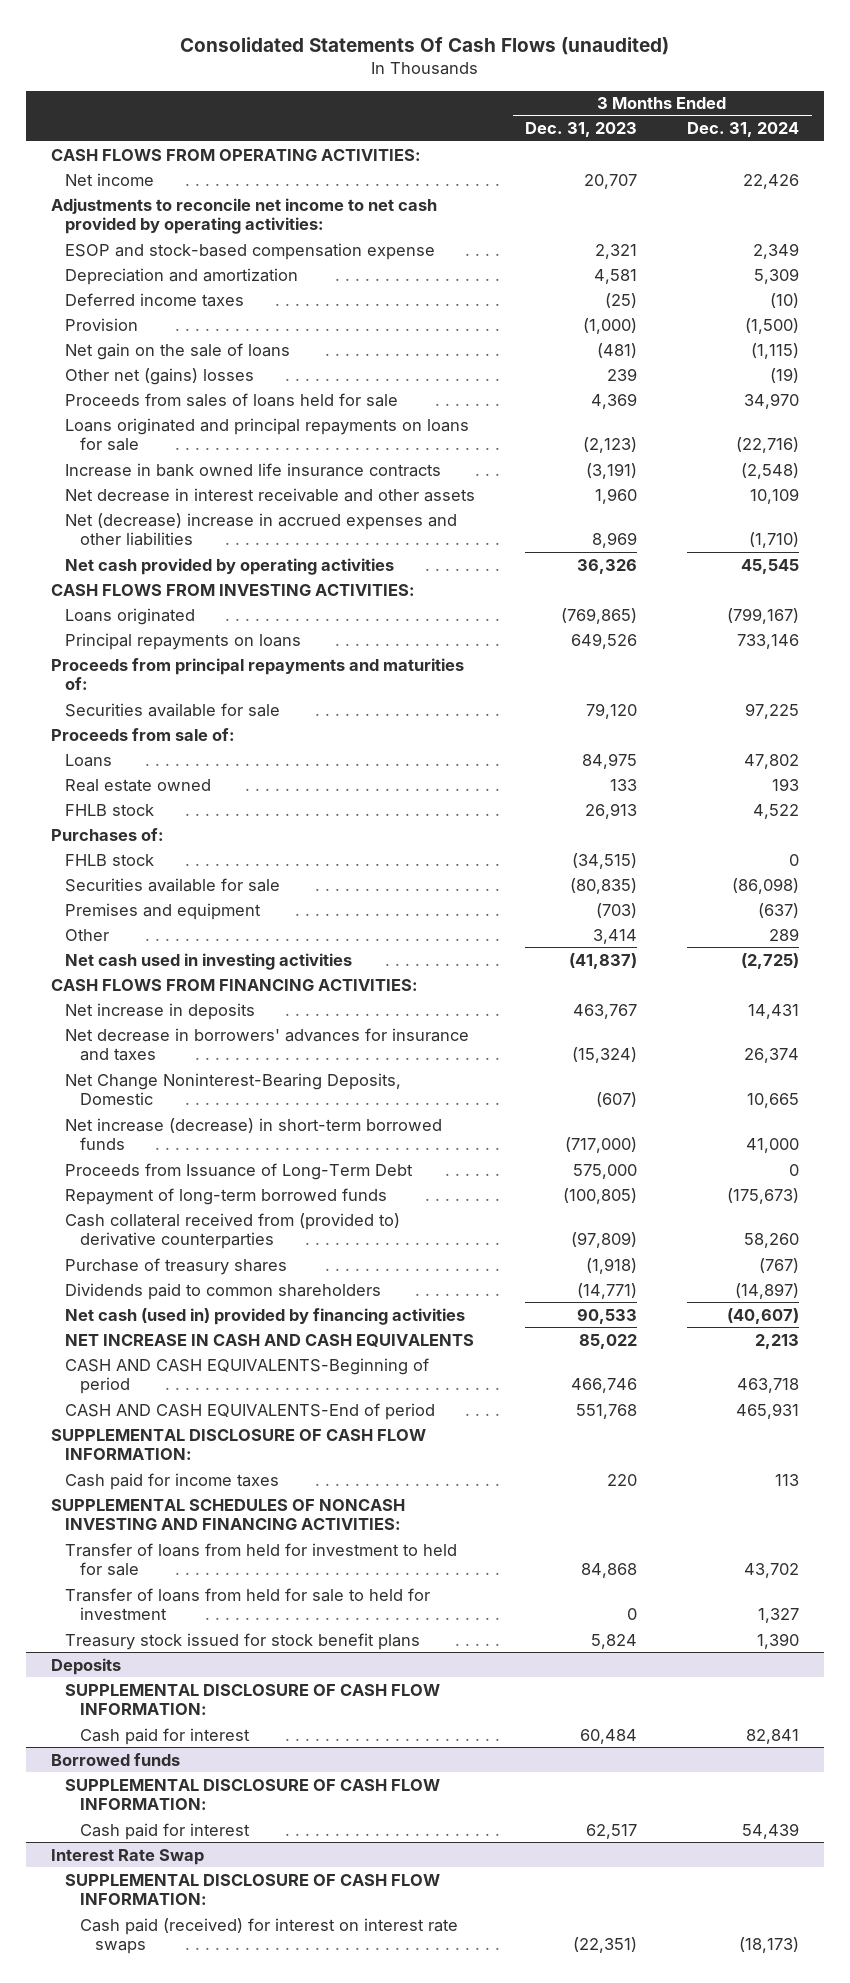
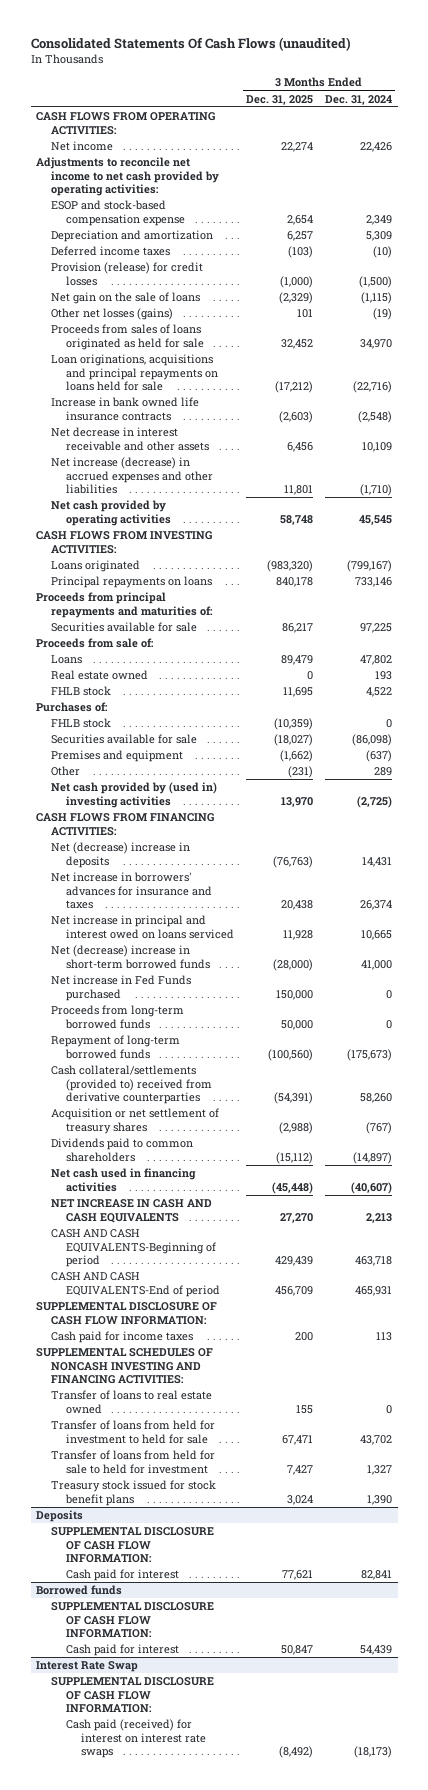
- | 3 Months Ended Dec. 31, 2023 | 3 Months Ended Dec. 31, 2024
+ | 3 Months Ended Dec. 31, 2025 | 3 Months Ended Dec. 31, 2024
- Provision | (1,000) | (1,500)
+ Provision (release) for credit losses | (1,000) | (1,500)
- Other net (gains) losses | 239 | (19)
- Proceeds from sales of loans held for sale | 4,369 | 34,970
- Loans originated and principal repayments on loans for sale | (2,123) | (22,716)
+ Other net losses (gains) | 101 | (19)
+ Proceeds from sales of loans originated as held for sale | 32,452 | 34,970
+ Loan originations, acquisitions and principal repayments on loans held for sale | (17,212) | (22,716)
- Net (decrease) increase in accrued expenses and other liabilities | 8,969 | (1,710)
+ Net increase (decrease) in accrued expenses and other liabilities | 11,801 | (1,710)
- Net cash used in investing activities | (41,837) | (2,725)
+ Net cash provided by (used in) investing activities | 13,970 | (2,725)
- Net increase in deposits | 463,767 | 14,431
- Net decrease in borrowers' advances for insurance and taxes | (15,324) | 26,374
- Net Change Noninterest-Bearing Deposits, Domestic | (607) | 10,665
- Net increase (decrease) in short-term borrowed funds | (717,000) | 41,000
- Proceeds from Issuance of Long-Term Debt | 575,000 | 0
+ Net (decrease) increase in deposits | (76,763) | 14,431
+ Net increase in borrowers' advances for insurance and taxes | 20,438 | 26,374
+ Net increase in principal and interest owed on loans serviced | 11,928 | 10,665
+ Net (decrease) increase in short-term borrowed funds | (28,000) | 41,000
+ Net increase in Fed Funds purchased | 150,000 | 0
+ Proceeds from long-term borrowed funds | 50,000 | 0
- Cash collateral received from (provided to) derivative counterparties | (97,809) | 58,260
- Purchase of treasury shares | (1,918) | (767)
+ Cash collateral/settlements (provided to) received from derivative counterparties | (54,391) | 58,260
+ Acquisition or net settlement of treasury shares | (2,988) | (767)
- Net cash (used in) provided by financing activities | 90,533 | (40,607)
+ Net cash used in financing activities | (45,448) | (40,607)
+ Transfer of loans to real estate owned | 155 | 0

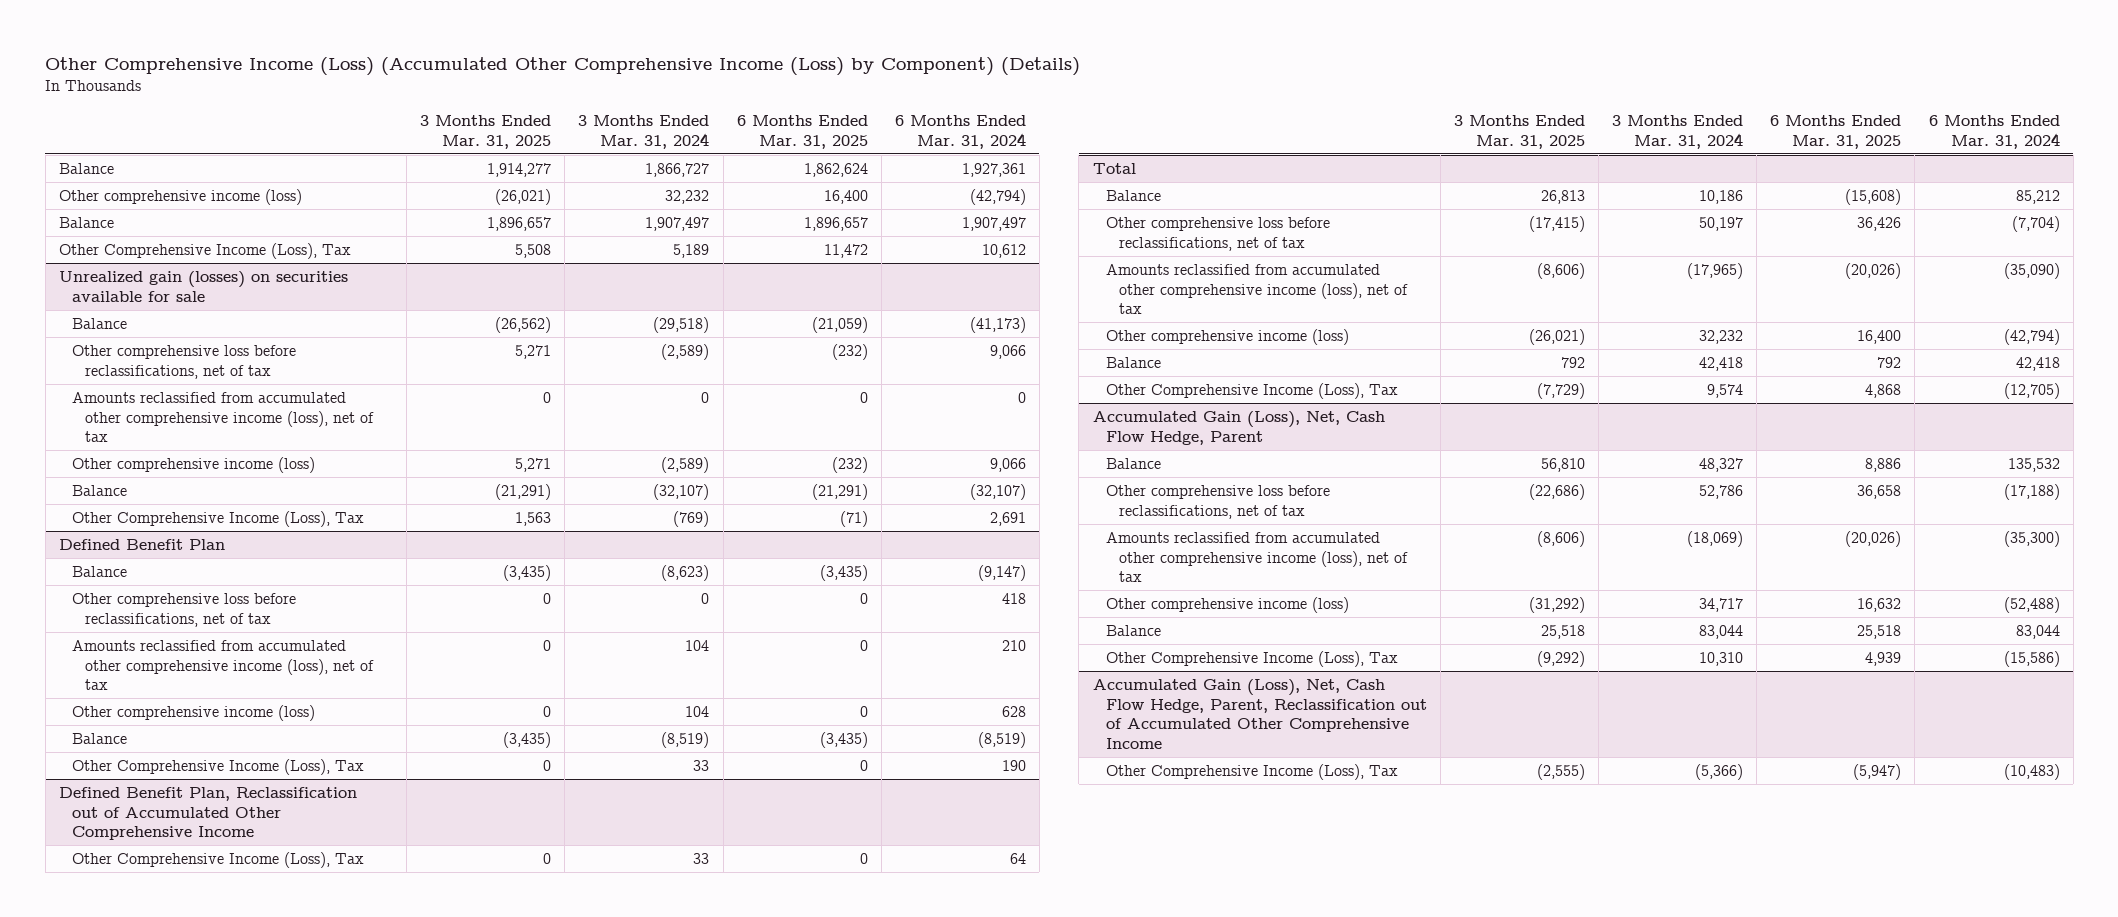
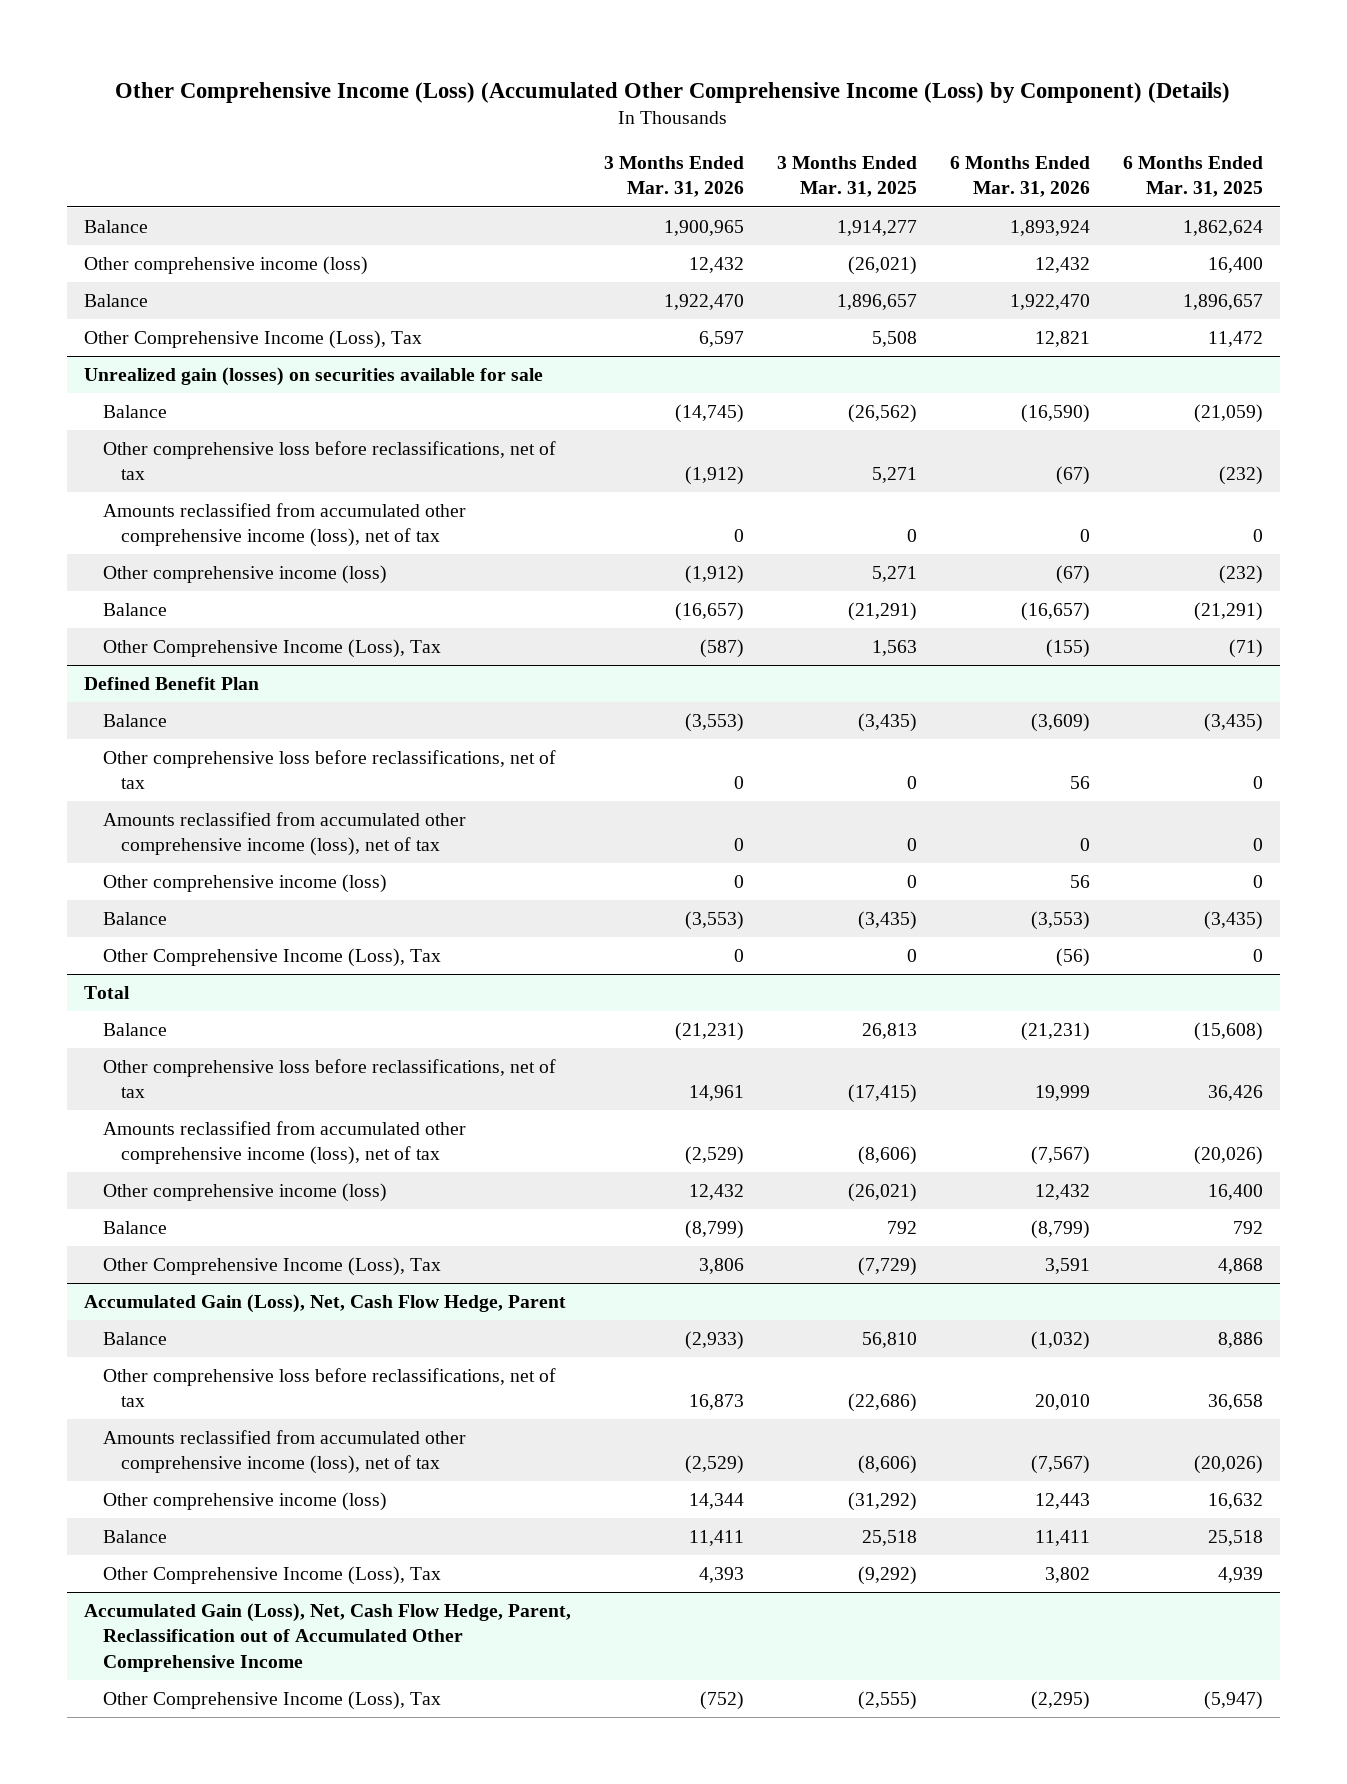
- | 3 Months Ended Mar. 31, 2025 | 3 Months Ended Mar. 31, 2024 | 6 Months Ended Mar. 31, 2025 | 6 Months Ended Mar. 31, 2024
+ | 3 Months Ended Mar. 31, 2026 | 3 Months Ended Mar. 31, 2025 | 6 Months Ended Mar. 31, 2026 | 6 Months Ended Mar. 31, 2025
- Defined Benefit Plan, Reclassification out of Accumulated Other Comprehensive Income
- Other Comprehensive Income (Loss), Tax | 0 | 33 | 0 | 64

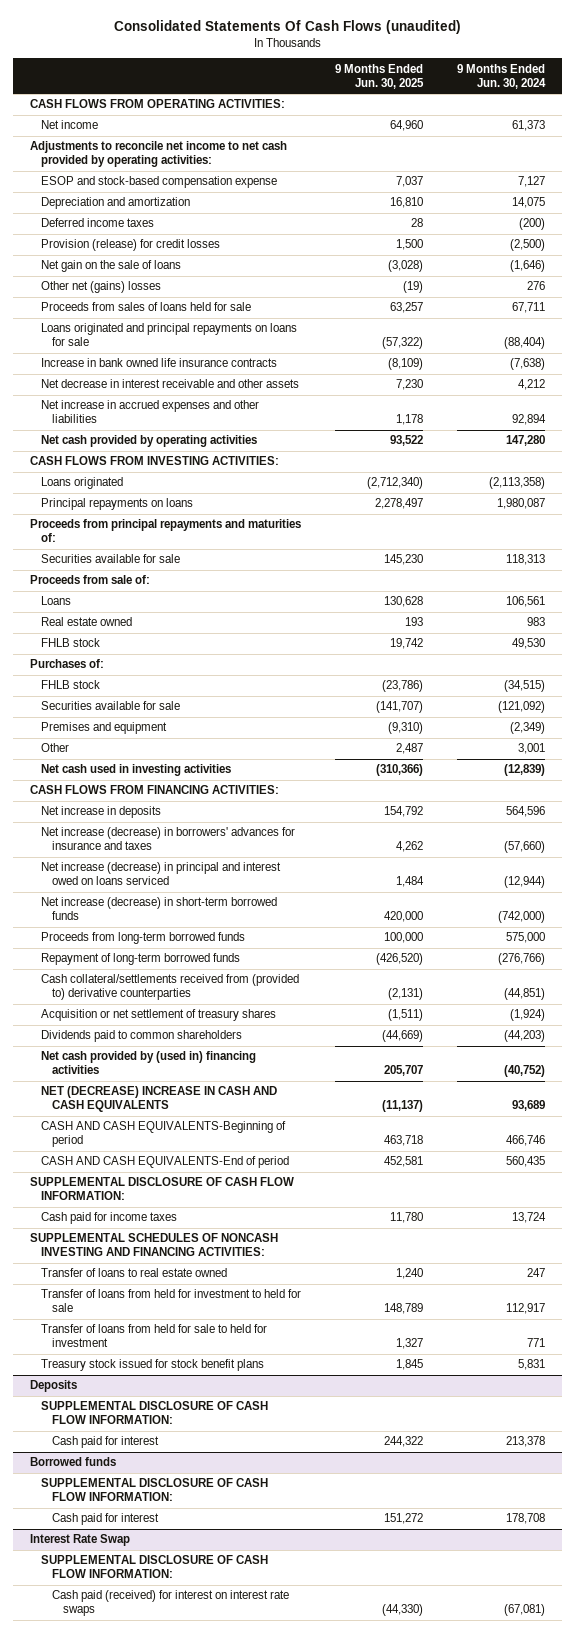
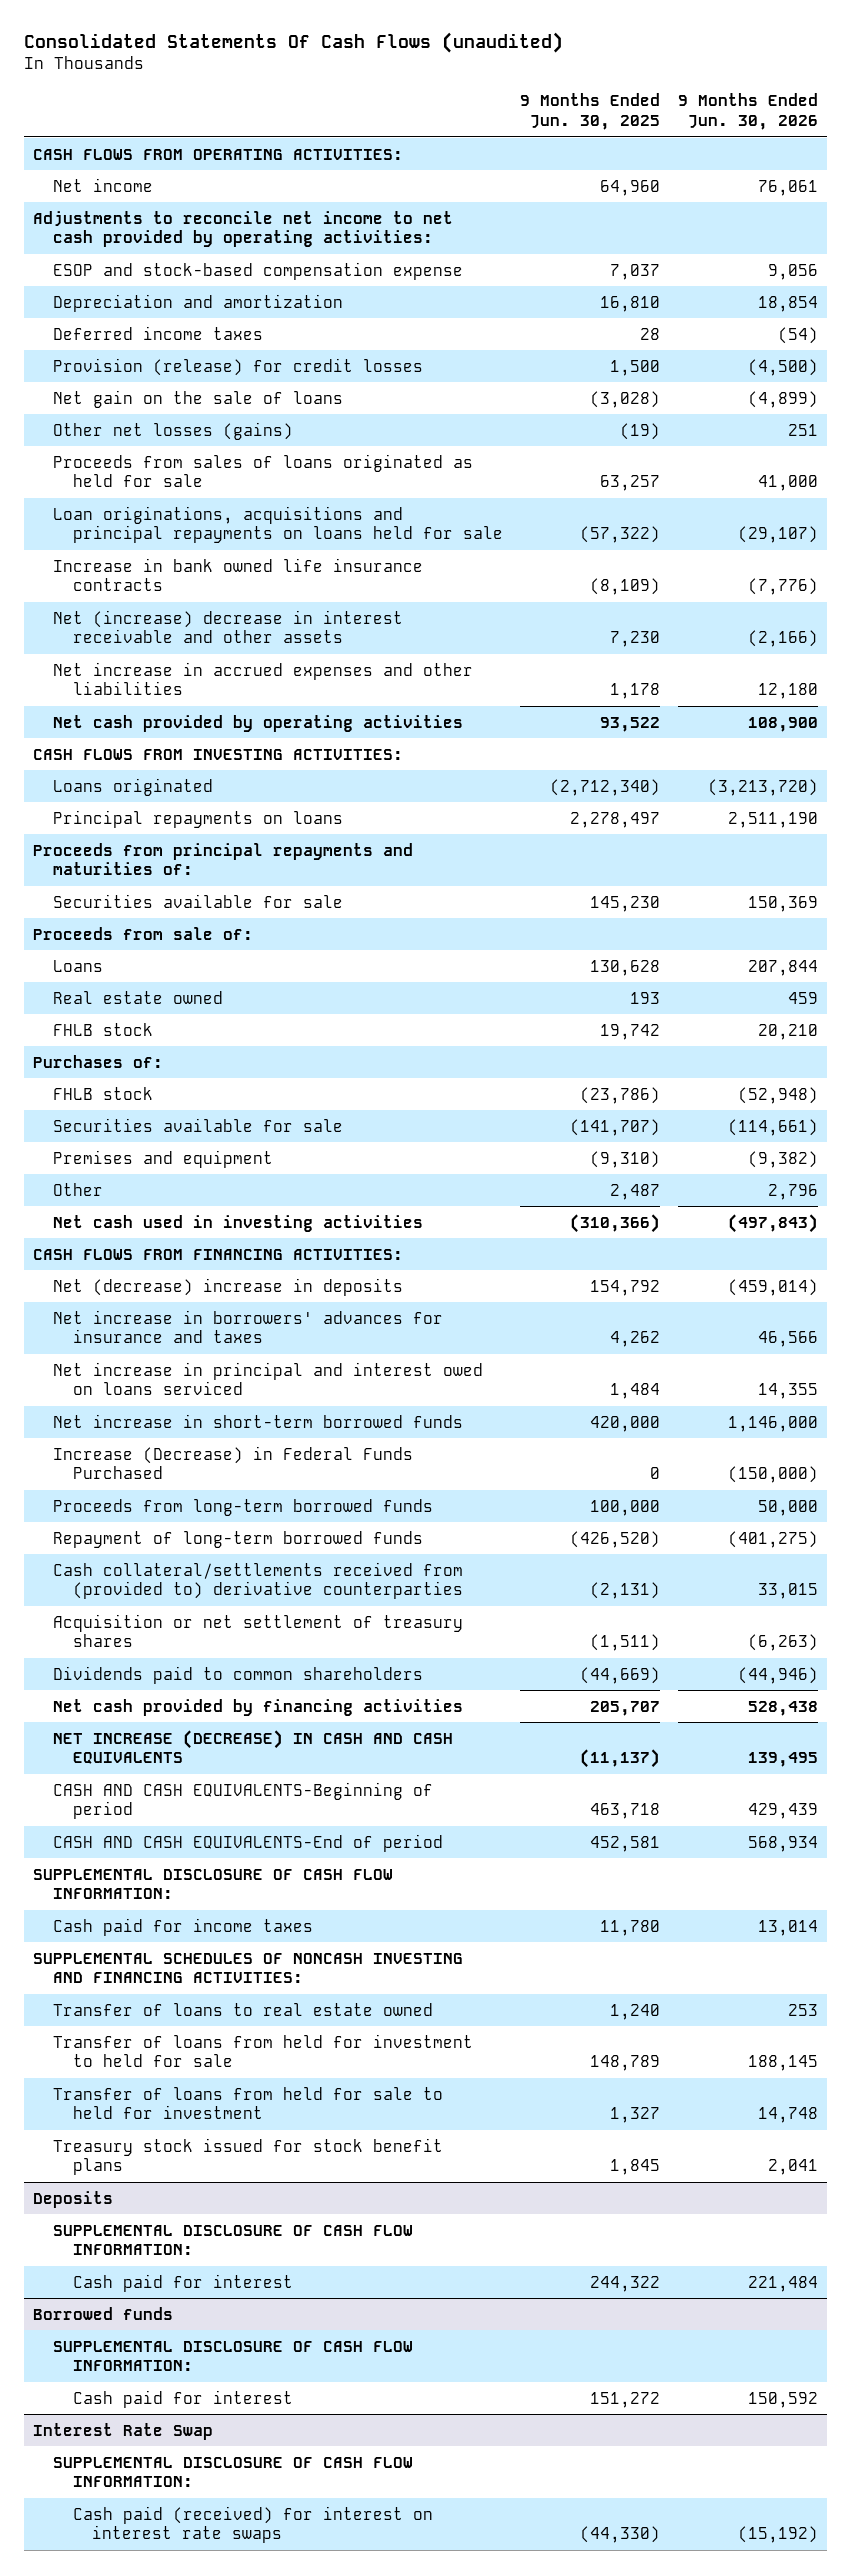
- | 9 Months Ended Jun. 30, 2025 | 9 Months Ended Jun. 30, 2024
+ | 9 Months Ended Jun. 30, 2025 | 9 Months Ended Jun. 30, 2026
- Other net (gains) losses | (19) | 276
- Proceeds from sales of loans held for sale | 63,257 | 67,711
- Loans originated and principal repayments on loans for sale | (57,322) | (88,404)
+ Other net losses (gains) | (19) | 251
+ Proceeds from sales of loans originated as held for sale | 63,257 | 41,000
+ Loan originations, acquisitions and principal repayments on loans held for sale | (57,322) | (29,107)
- Net decrease in interest receivable and other assets | 7,230 | 4,212
+ Net (increase) decrease in interest receivable and other assets | 7,230 | (2,166)
- Net increase in deposits | 154,792 | 564,596
- Net increase (decrease) in borrowers' advances for insurance and taxes | 4,262 | (57,660)
- Net increase (decrease) in principal and interest owed on loans serviced | 1,484 | (12,944)
- Net increase (decrease) in short-term borrowed funds | 420,000 | (742,000)
+ Net (decrease) increase in deposits | 154,792 | (459,014)
+ Net increase in borrowers' advances for insurance and taxes | 4,262 | 46,566
+ Net increase in principal and interest owed on loans serviced | 1,484 | 14,355
+ Net increase in short-term borrowed funds | 420,000 | 1,146,000
+ Increase (Decrease) in Federal Funds Purchased | 0 | (150,000)
- Net cash provided by (used in) financing activities | 205,707 | (40,752)
- NET (DECREASE) INCREASE IN CASH AND CASH EQUIVALENTS | (11,137) | 93,689
+ Net cash provided by financing activities | 205,707 | 528,438
+ NET INCREASE (DECREASE) IN CASH AND CASH EQUIVALENTS | (11,137) | 139,495

